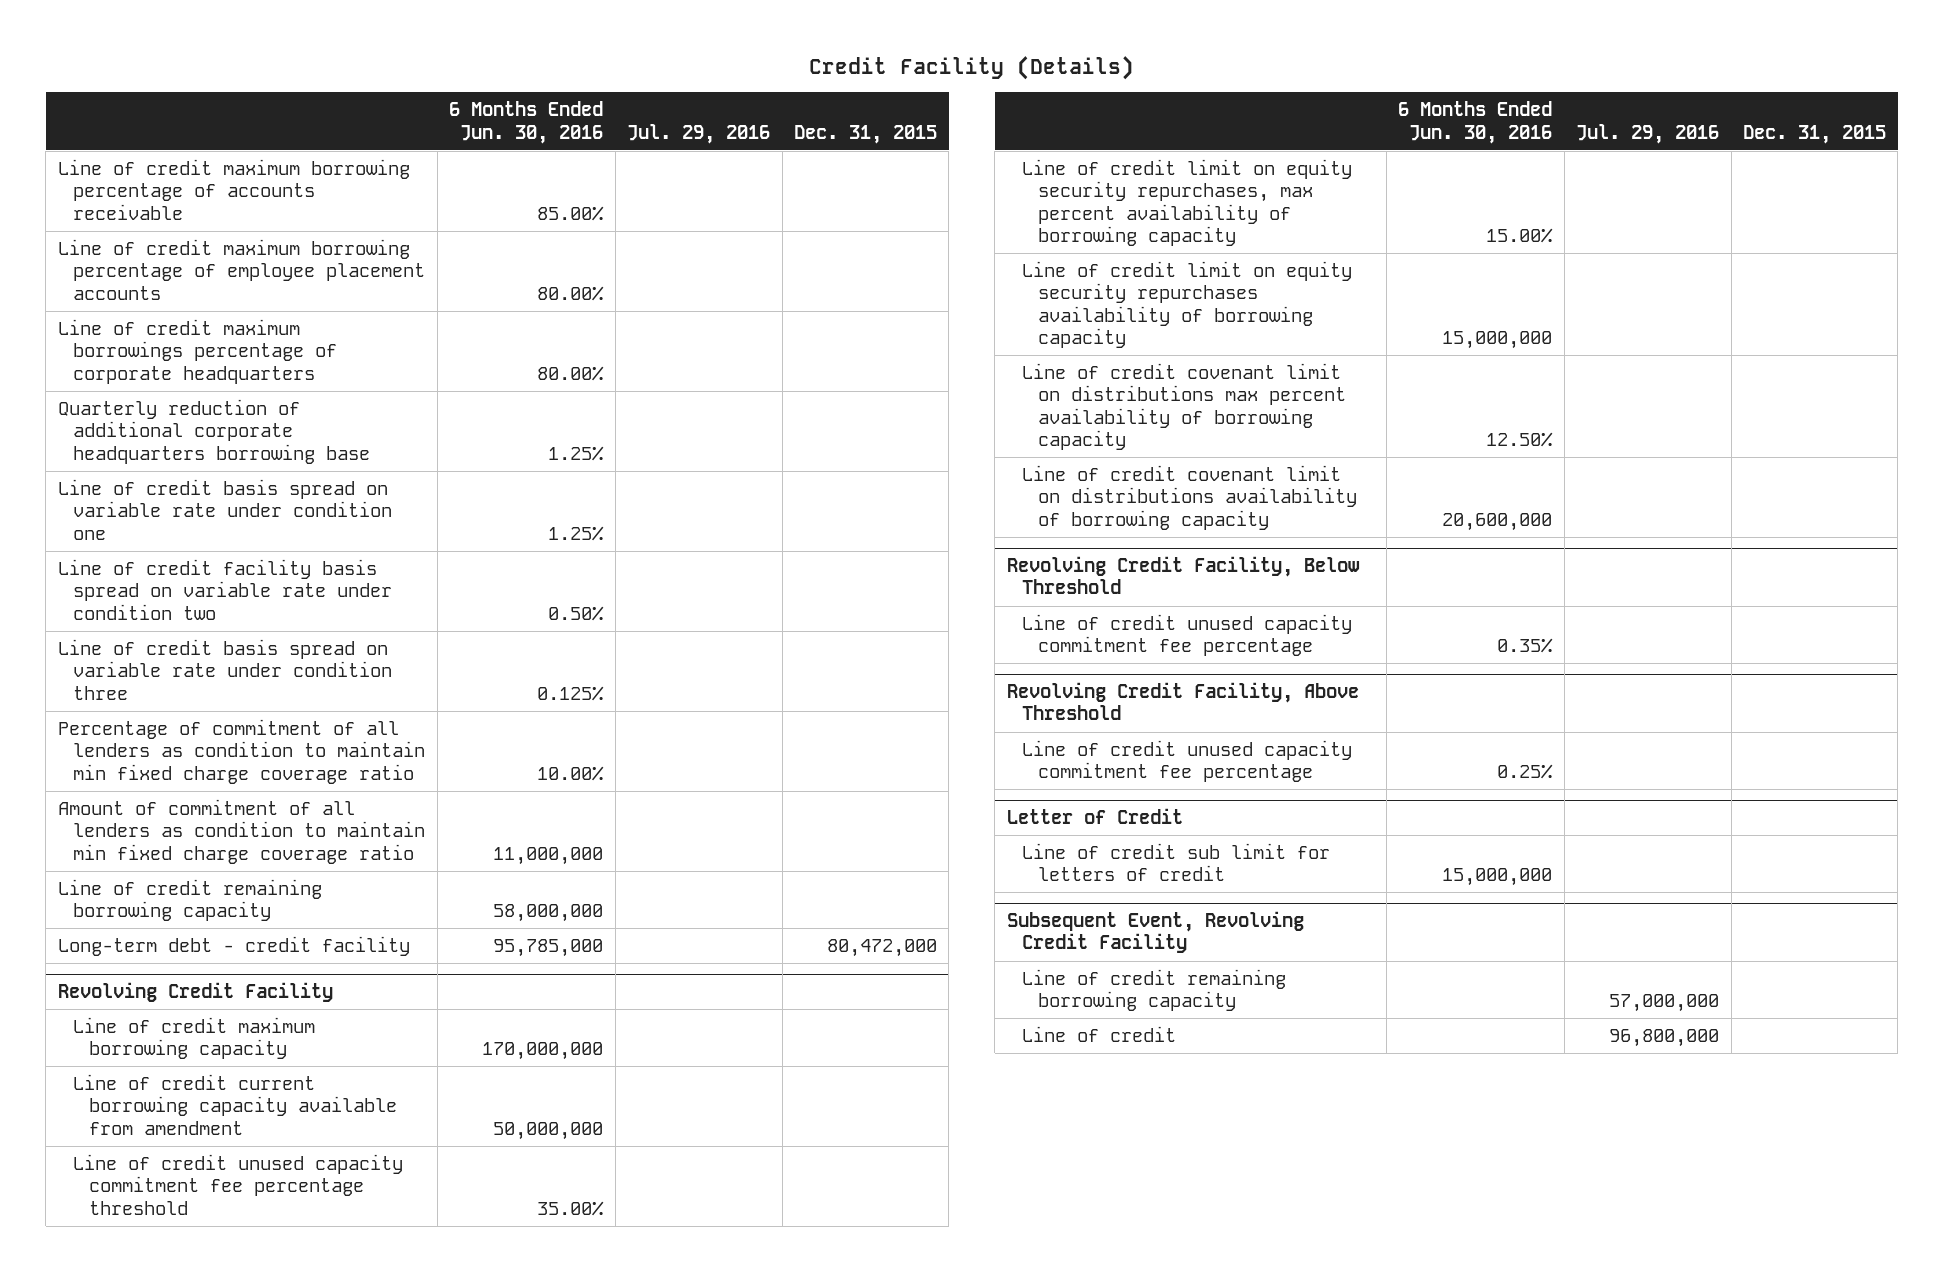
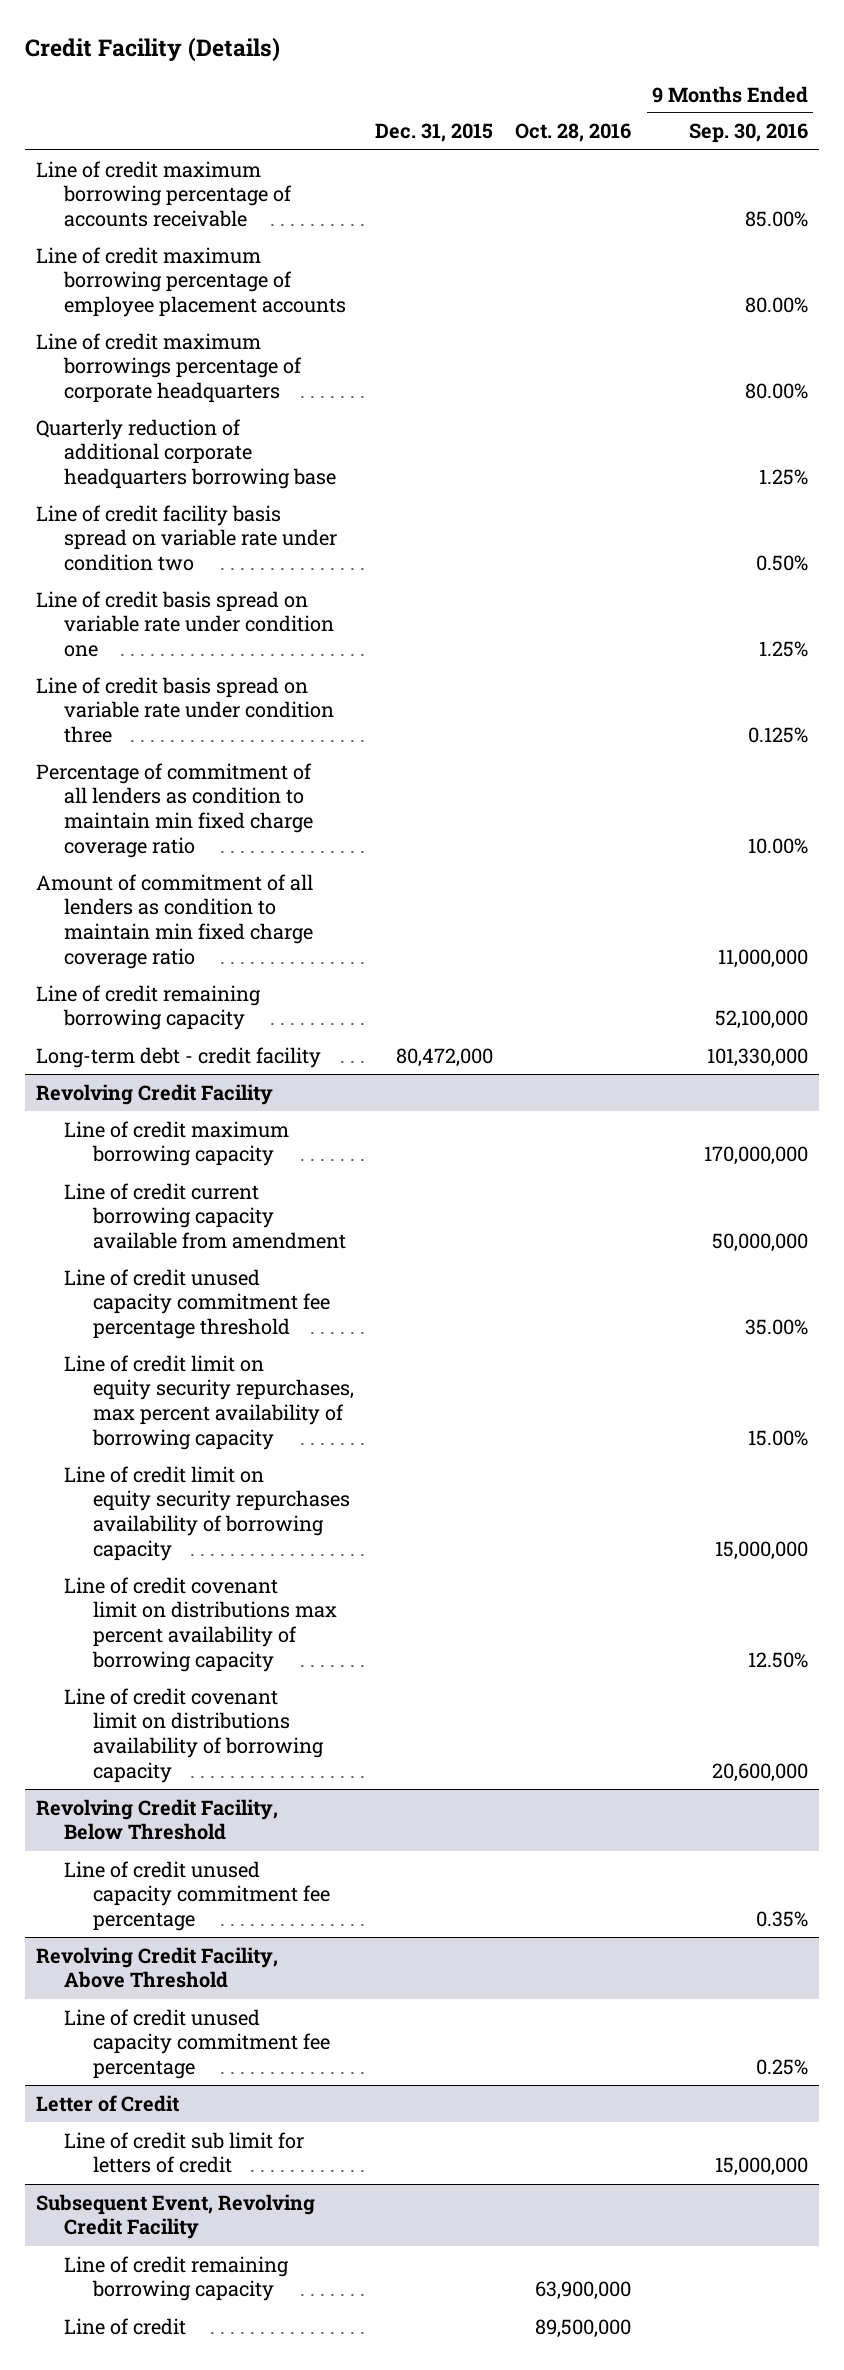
- | 6 Months Ended Jun. 30, 2016 | Jul. 29, 2016 | Dec. 31, 2015
+ | Dec. 31, 2015 | Oct. 28, 2016 | 9 Months Ended Sep. 30, 2016
moved down: Line of credit basis spread on variable rate under condition one | | | 1.25%

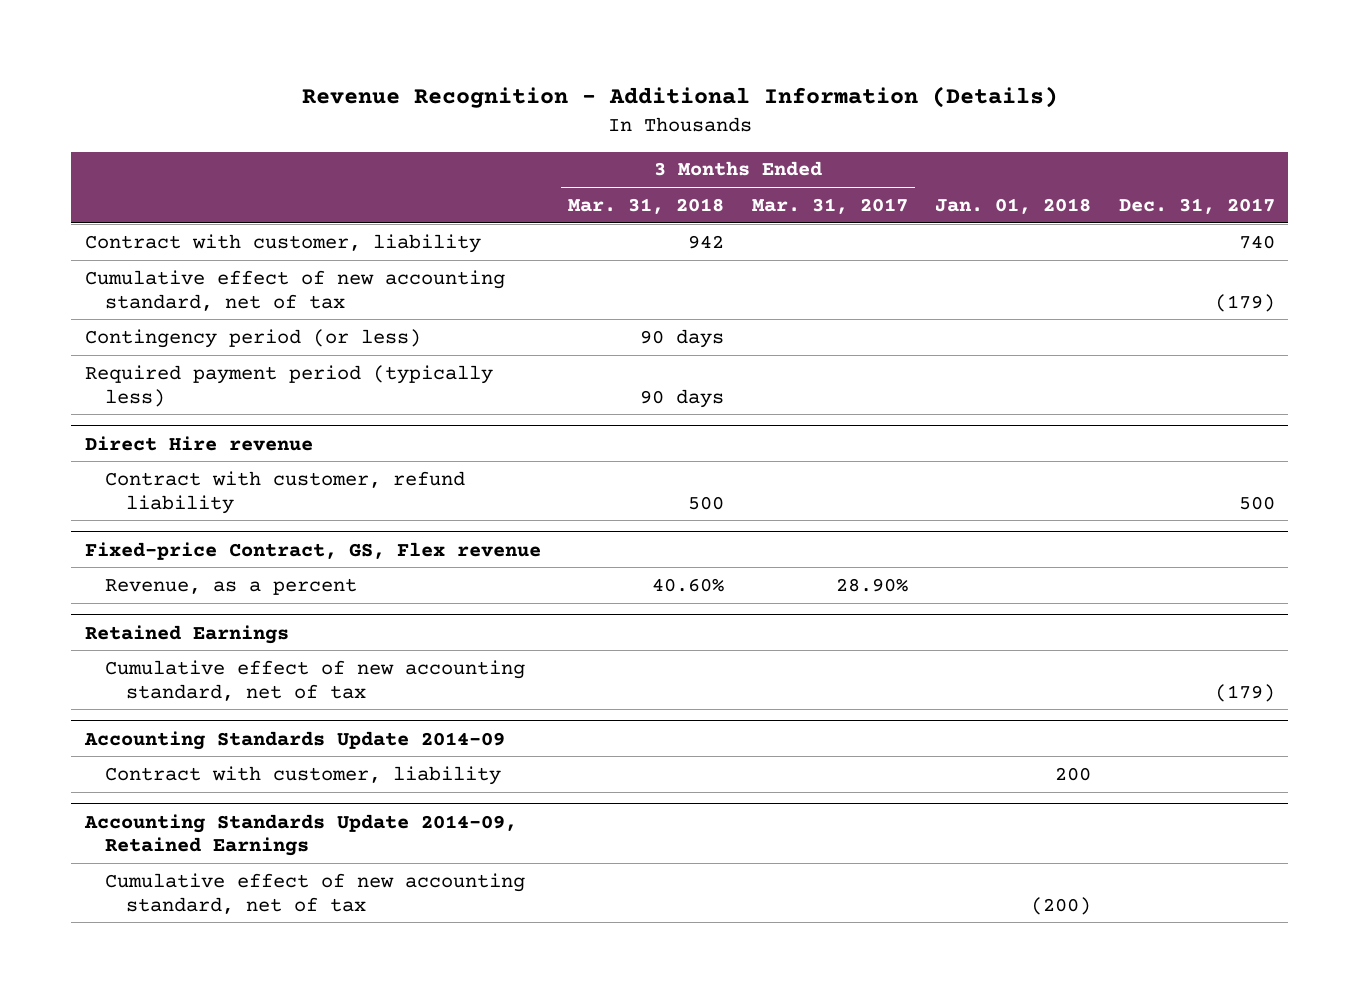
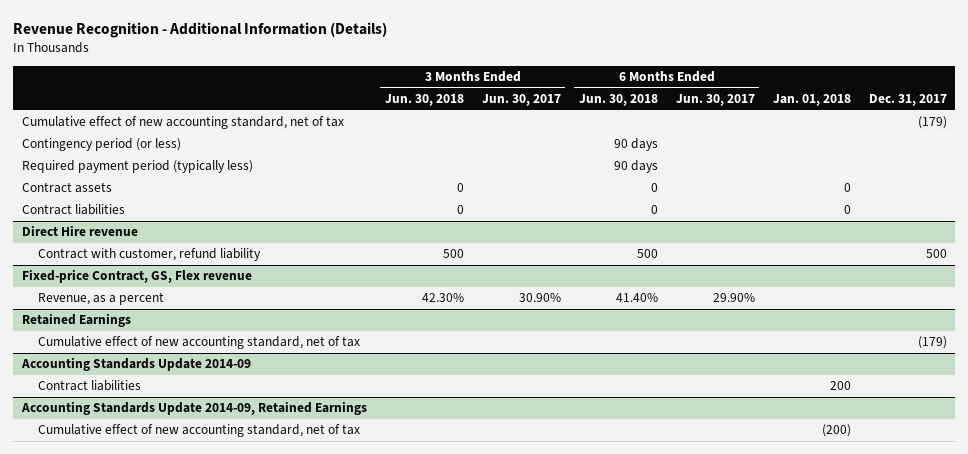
- | 3 Months Ended Mar. 31, 2018 | 3 Months Ended Mar. 31, 2017 | Jan. 01, 2018 | Dec. 31, 2017
+ | 3 Months Ended Jun. 30, 2018 | 3 Months Ended Jun. 30, 2017 | 6 Months Ended Jun. 30, 2018 | 6 Months Ended Jun. 30, 2017 | Jan. 01, 2018 | Dec. 31, 2017
- Contract with customer, liability | 942 | | | 740
+ Contract assets | 0 | | 0 | | 0 |
+ Contract liabilities | 0 | | 0 | | 0 |
@ Accounting Standards Update 2014-09
- Contract with customer, liability | | | 200 |
+ Contract liabilities | | | | | 200 |

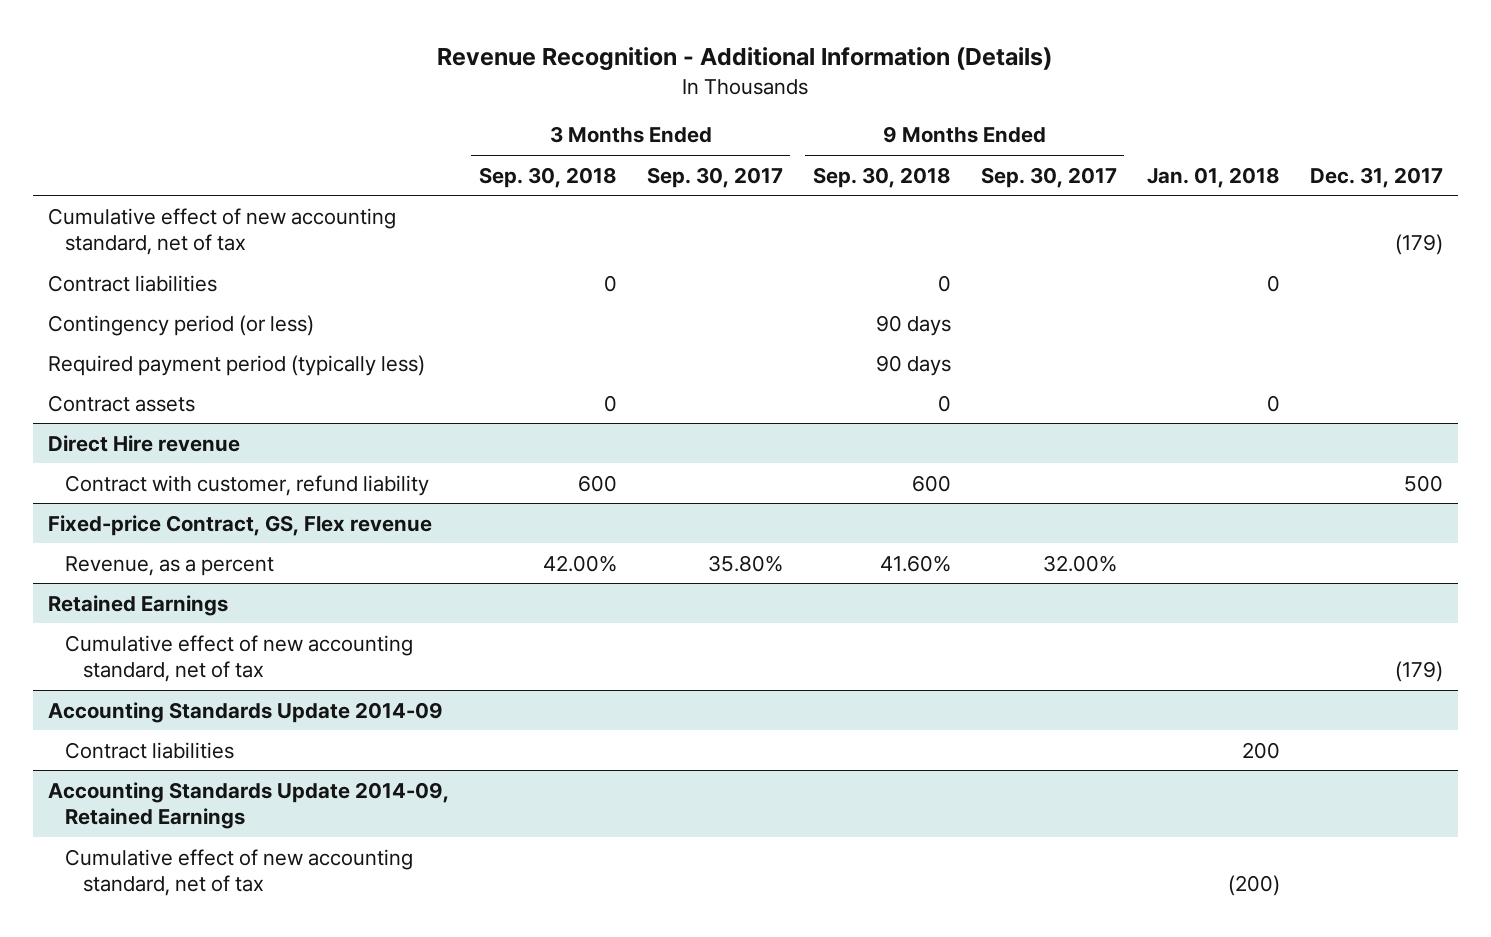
- | 3 Months Ended Jun. 30, 2018 | 3 Months Ended Jun. 30, 2017 | 6 Months Ended Jun. 30, 2018 | 6 Months Ended Jun. 30, 2017 | Jan. 01, 2018 | Dec. 31, 2017
+ | 3 Months Ended Sep. 30, 2018 | 3 Months Ended Sep. 30, 2017 | 9 Months Ended Sep. 30, 2018 | 9 Months Ended Sep. 30, 2017 | Jan. 01, 2018 | Dec. 31, 2017
moved up: Contract liabilities | 0 | | 0 | | 0 |

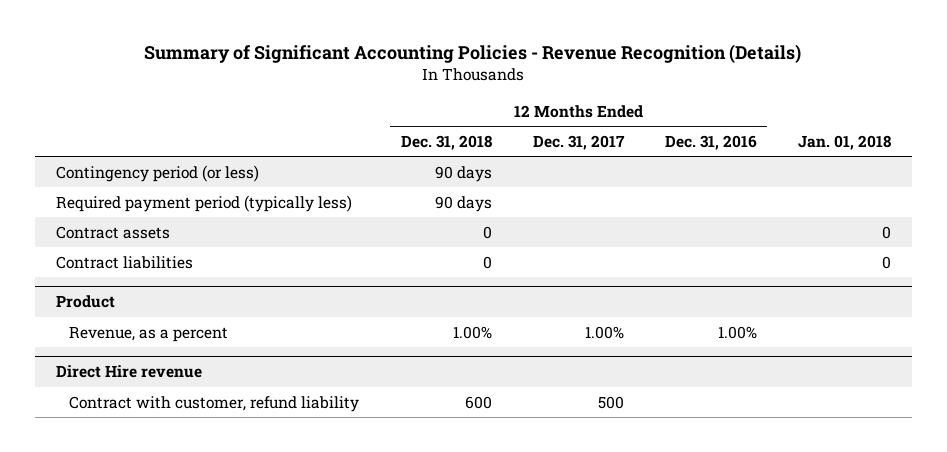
- Revenue Recognition - Additional Information (Details)
+ Summary of Significant Accounting Policies - Revenue Recognition (Details)
- | 3 Months Ended Sep. 30, 2018 | 3 Months Ended Sep. 30, 2017 | 9 Months Ended Sep. 30, 2018 | 9 Months Ended Sep. 30, 2017 | Jan. 01, 2018 | Dec. 31, 2017
+ | 12 Months Ended Dec. 31, 2018 | 12 Months Ended Dec. 31, 2017 | 12 Months Ended Dec. 31, 2016 | Jan. 01, 2018
- Cumulative effect of new accounting standard, net of tax | | | | | | (179)
moved down: Contract liabilities | 0 | | | 0
+ Product
+ Revenue, as a percent | 1.00% | 1.00% | 1.00% |
- Fixed-price Contract, GS, Flex revenue
- Revenue, as a percent | 42.00% | 35.80% | 41.60% | 32.00% | |
- Retained Earnings
- Cumulative effect of new accounting standard, net of tax | | | | | | (179)
- Accounting Standards Update 2014-09
- Contract liabilities | | | | | 200 |
- Accounting Standards Update 2014-09, Retained Earnings
- Cumulative effect of new accounting standard, net of tax | | | | | (200) |

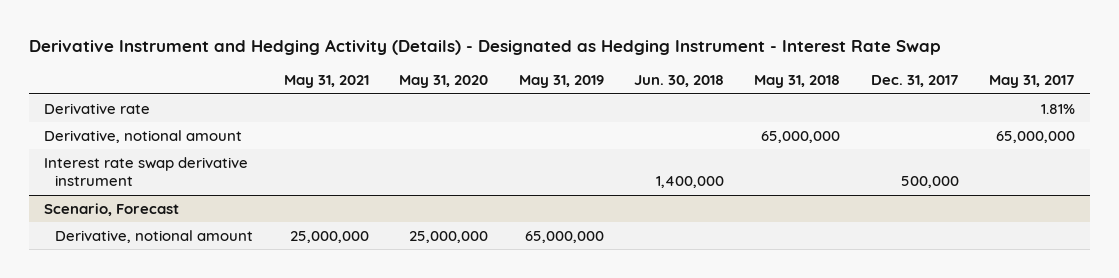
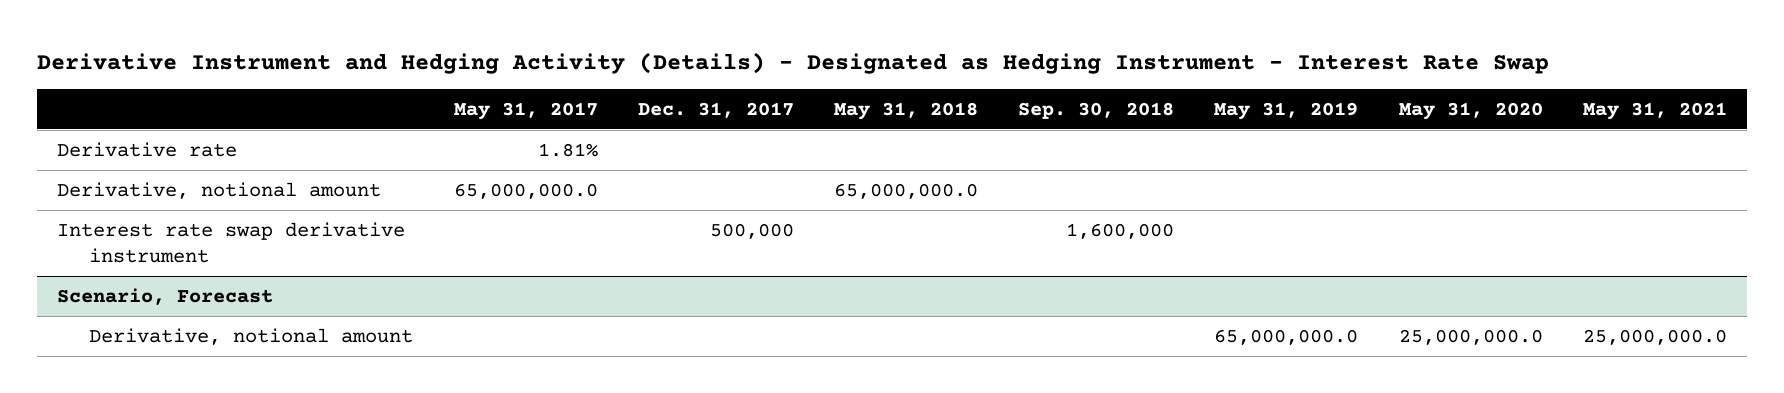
- | May 31, 2021 | May 31, 2020 | May 31, 2019 | Jun. 30, 2018 | May 31, 2018 | Dec. 31, 2017 | May 31, 2017
+ | May 31, 2017 | Dec. 31, 2017 | May 31, 2018 | Sep. 30, 2018 | May 31, 2019 | May 31, 2020 | May 31, 2021
- Derivative, notional amount | | | | | 65,000,000 | | 65,000,000
+ Derivative, notional amount | 65,000,000.0 | | 65,000,000.0 | | | |
@ Scenario, Forecast
- Derivative, notional amount | 25,000,000 | 25,000,000 | 65,000,000 | | | |
+ Derivative, notional amount | | | | | 65,000,000.0 | 25,000,000.0 | 25,000,000.0

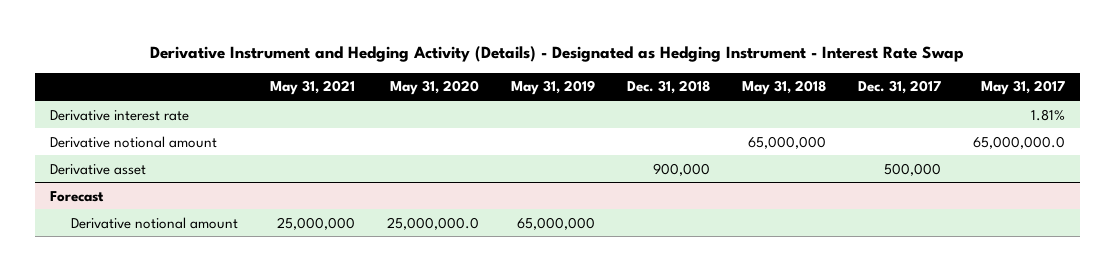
- | May 31, 2017 | Dec. 31, 2017 | May 31, 2018 | Sep. 30, 2018 | May 31, 2019 | May 31, 2020 | May 31, 2021
+ | May 31, 2021 | May 31, 2020 | May 31, 2019 | Dec. 31, 2018 | May 31, 2018 | Dec. 31, 2017 | May 31, 2017
- Derivative rate | 1.81% | | | | | |
- Derivative, notional amount | 65,000,000.0 | | 65,000,000.0 | | | |
- Interest rate swap derivative instrument | | 500,000 | | 1,600,000 | | |
- Scenario, Forecast
- Derivative, notional amount | | | | | 65,000,000.0 | 25,000,000.0 | 25,000,000.0
+ Derivative interest rate | | | | | | | 1.81%
+ Derivative notional amount | | | | | 65,000,000 | | 65,000,000.0
+ Derivative asset | | | | 900,000 | | 500,000 |
+ Forecast
+ Derivative notional amount | 25,000,000 | 25,000,000.0 | 65,000,000 | | | |

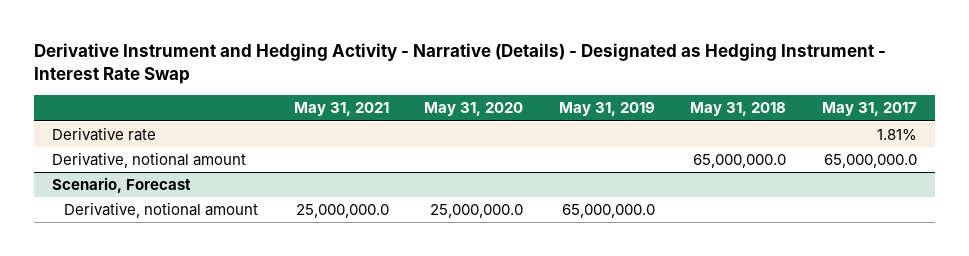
- Derivative Instrument and Hedging Activity (Details) - Designated as Hedging Instrument - Interest Rate Swap
+ Derivative Instrument and Hedging Activity - Narrative (Details) - Designated as Hedging Instrument - Interest Rate Swap
- | May 31, 2021 | May 31, 2020 | May 31, 2019 | Dec. 31, 2018 | May 31, 2018 | Dec. 31, 2017 | May 31, 2017
+ | May 31, 2021 | May 31, 2020 | May 31, 2019 | May 31, 2018 | May 31, 2017
- Derivative interest rate | | | | | | | 1.81%
- Derivative notional amount | | | | | 65,000,000 | | 65,000,000.0
- Derivative asset | | | | 900,000 | | 500,000 |
- Forecast
- Derivative notional amount | 25,000,000 | 25,000,000.0 | 65,000,000 | | | |
+ Derivative rate | | | | | 1.81%
+ Derivative, notional amount | | | | 65,000,000.0 | 65,000,000.0
+ Scenario, Forecast
+ Derivative, notional amount | 25,000,000.0 | 25,000,000.0 | 65,000,000.0 | |

